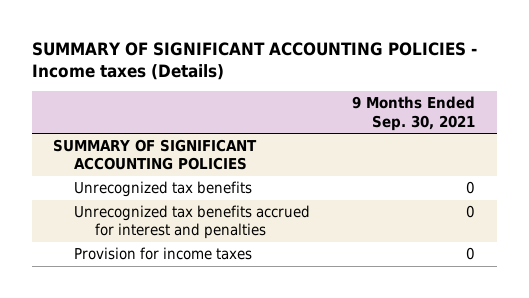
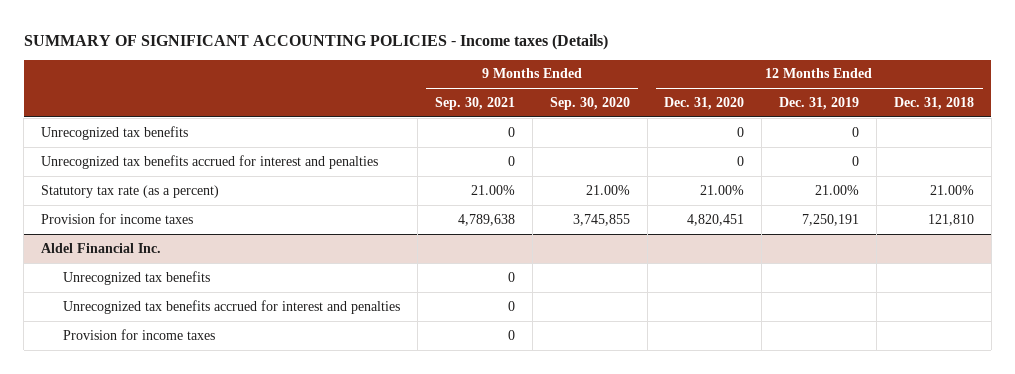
- | 9 Months Ended Sep. 30, 2021
+ | 9 Months Ended Sep. 30, 2021 | 9 Months Ended Sep. 30, 2020 | 12 Months Ended Dec. 31, 2020 | 12 Months Ended Dec. 31, 2019 | 12 Months Ended Dec. 31, 2018
- SUMMARY OF SIGNIFICANT ACCOUNTING POLICIES
+ Statutory tax rate (as a percent) | 21.00% | 21.00% | 21.00% | 21.00% | 21.00%
+ Provision for income taxes | 4,789,638 | 3,745,855 | 4,820,451 | 7,250,191 | 121,810
+ Aldel Financial Inc.
+ Unrecognized tax benefits | 0 | | | |
+ Unrecognized tax benefits accrued for interest and penalties | 0 | | | |

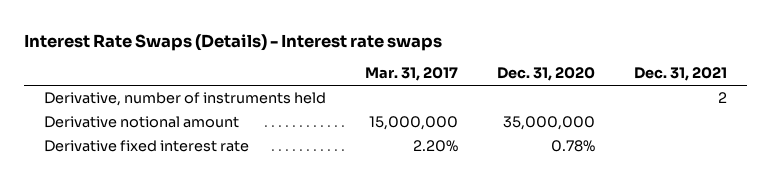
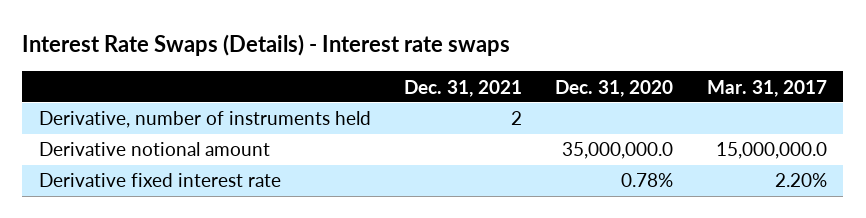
- | Mar. 31, 2017 | Dec. 31, 2020 | Dec. 31, 2021
+ | Dec. 31, 2021 | Dec. 31, 2020 | Mar. 31, 2017
- Derivative notional amount | 15,000,000 | 35,000,000 |
+ Derivative notional amount | | 35,000,000.0 | 15,000,000.0

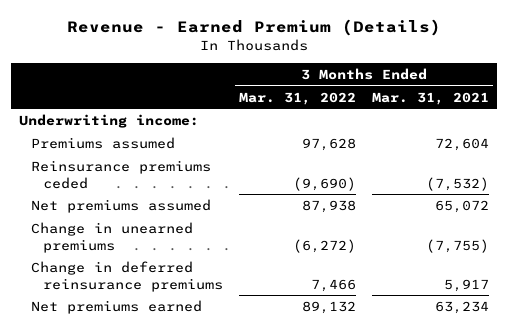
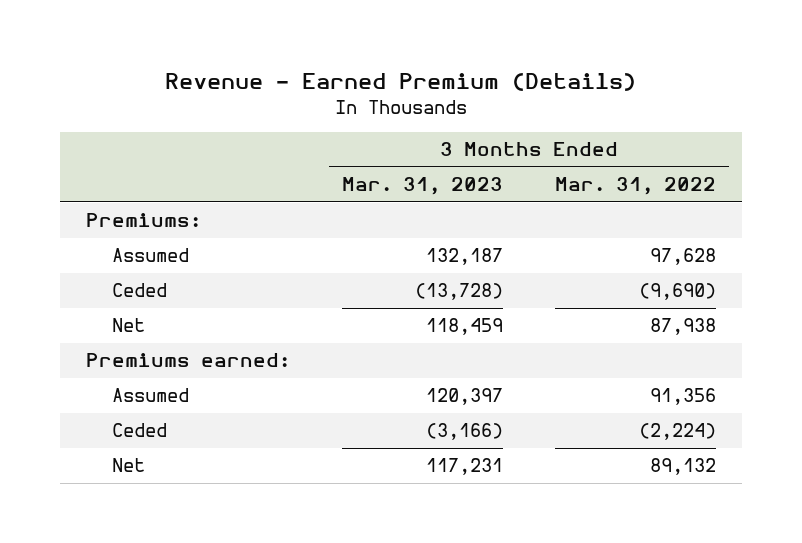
- | 3 Months Ended Mar. 31, 2022 | 3 Months Ended Mar. 31, 2021
+ | 3 Months Ended Mar. 31, 2023 | 3 Months Ended Mar. 31, 2022
- Underwriting income:
- Premiums assumed | 97,628 | 72,604
- Reinsurance premiums ceded | (9,690) | (7,532)
- Net premiums assumed | 87,938 | 65,072
- Change in unearned premiums | (6,272) | (7,755)
- Change in deferred reinsurance premiums | 7,466 | 5,917
- Net premiums earned | 89,132 | 63,234
+ Premiums:
+ Assumed | 132,187 | 97,628
+ Ceded | (13,728) | (9,690)
+ Net | 118,459 | 87,938
+ Premiums earned:
+ Assumed | 120,397 | 91,356
+ Ceded | (3,166) | (2,224)
+ Net | 117,231 | 89,132

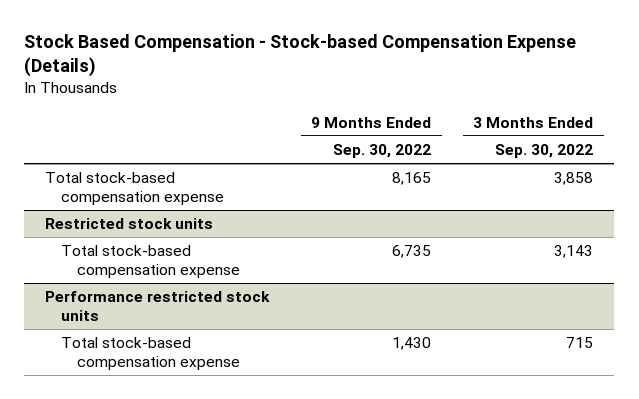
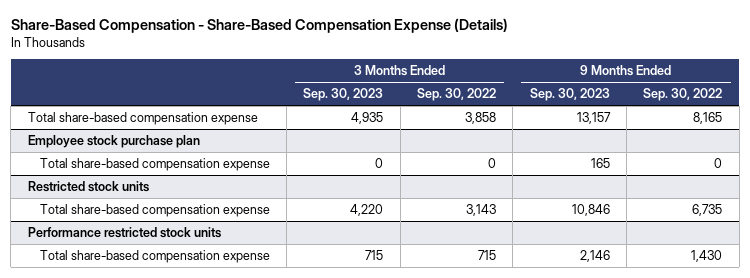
- Stock Based Compensation - Stock-based Compensation Expense (Details)
+ Share-Based Compensation - Share-Based Compensation Expense (Details)
- | 9 Months Ended Sep. 30, 2022 | 3 Months Ended Sep. 30, 2022
+ | 3 Months Ended Sep. 30, 2023 | 3 Months Ended Sep. 30, 2022 | 9 Months Ended Sep. 30, 2023 | 9 Months Ended Sep. 30, 2022
- Total stock-based compensation expense | 8,165 | 3,858
+ Total share-based compensation expense | 4,935 | 3,858 | 13,157 | 8,165
+ Employee stock purchase plan
+ Total share-based compensation expense | 0 | 0 | 165 | 0
@ Restricted stock units
- Total stock-based compensation expense | 6,735 | 3,143
+ Total share-based compensation expense | 4,220 | 3,143 | 10,846 | 6,735
@ Performance restricted stock units
- Total stock-based compensation expense | 1,430 | 715
+ Total share-based compensation expense | 715 | 715 | 2,146 | 1,430

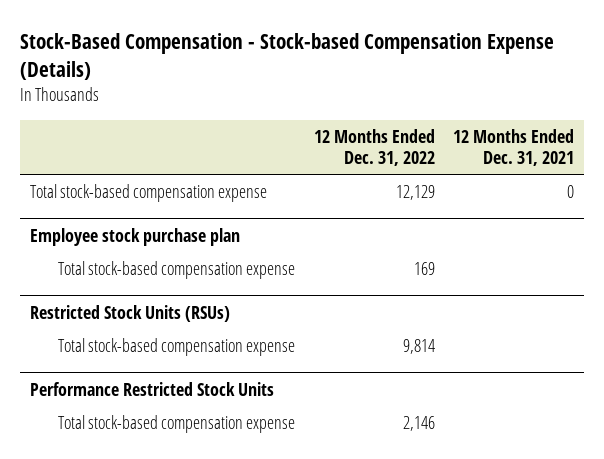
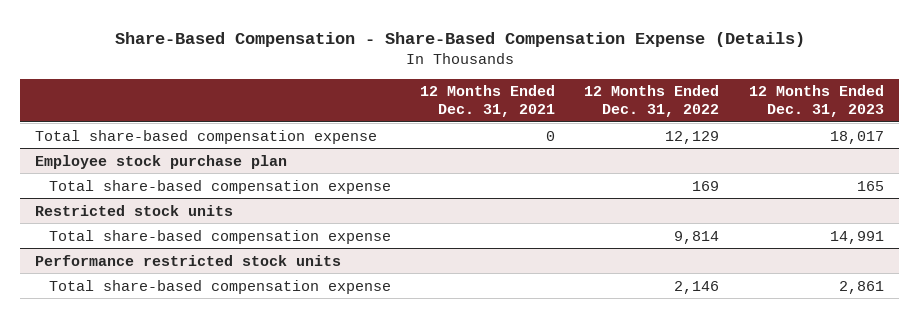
- Stock-Based Compensation - Stock-based Compensation Expense (Details)
+ Share-Based Compensation - Share-Based Compensation Expense (Details)
- | 12 Months Ended Dec. 31, 2022 | 12 Months Ended Dec. 31, 2021
+ | 12 Months Ended Dec. 31, 2021 | 12 Months Ended Dec. 31, 2022 | 12 Months Ended Dec. 31, 2023
- Total stock-based compensation expense | 12,129 | 0
+ Total share-based compensation expense | 0 | 12,129 | 18,017
@ Employee stock purchase plan
- Total stock-based compensation expense | 169 |
- Restricted Stock Units (RSUs)
- Total stock-based compensation expense | 9,814 |
- Performance Restricted Stock Units
- Total stock-based compensation expense | 2,146 |
@ Employee stock purchase plan
+ Total share-based compensation expense | | 169 | 165
+ Restricted stock units
+ Total share-based compensation expense | | 9,814 | 14,991
+ Performance restricted stock units
+ Total share-based compensation expense | | 2,146 | 2,861

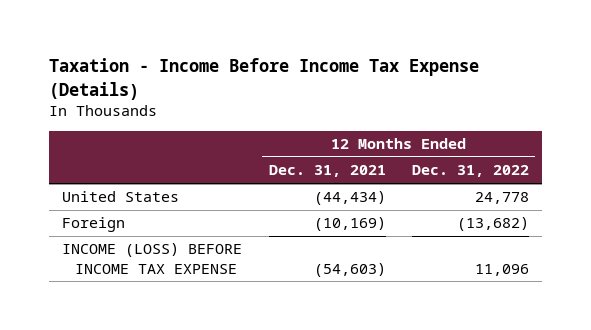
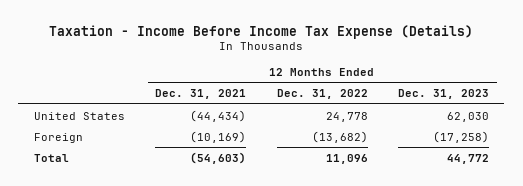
- | 12 Months Ended Dec. 31, 2021 | 12 Months Ended Dec. 31, 2022
+ | 12 Months Ended Dec. 31, 2021 | 12 Months Ended Dec. 31, 2022 | 12 Months Ended Dec. 31, 2023
- INCOME (LOSS) BEFORE INCOME TAX EXPENSE | (54,603) | 11,096
+ Total | (54,603) | 11,096 | 44,772

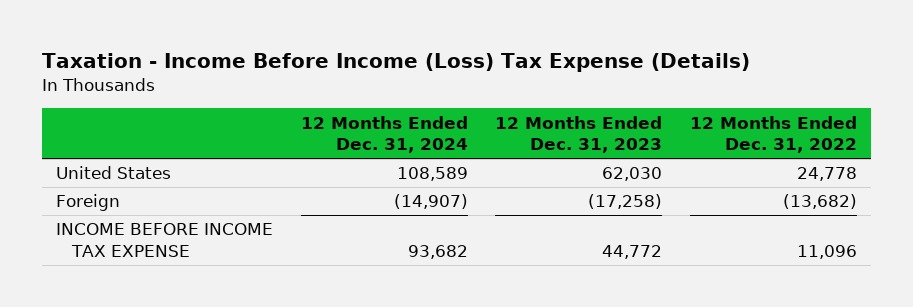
- Taxation - Income Before Income Tax Expense (Details)
+ Taxation - Income Before Income (Loss) Tax Expense (Details)
- | 12 Months Ended Dec. 31, 2021 | 12 Months Ended Dec. 31, 2022 | 12 Months Ended Dec. 31, 2023
+ | 12 Months Ended Dec. 31, 2024 | 12 Months Ended Dec. 31, 2023 | 12 Months Ended Dec. 31, 2022
- Total | (54,603) | 11,096 | 44,772
+ INCOME BEFORE INCOME TAX EXPENSE | 93,682 | 44,772 | 11,096

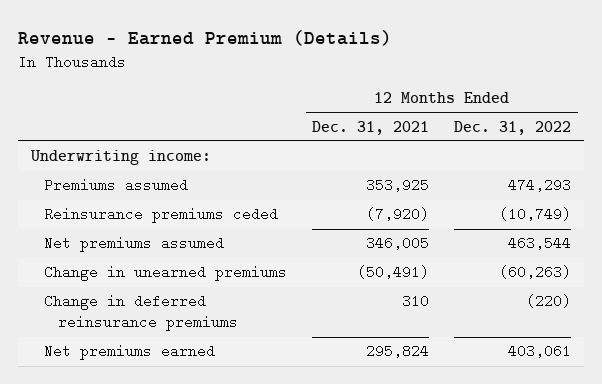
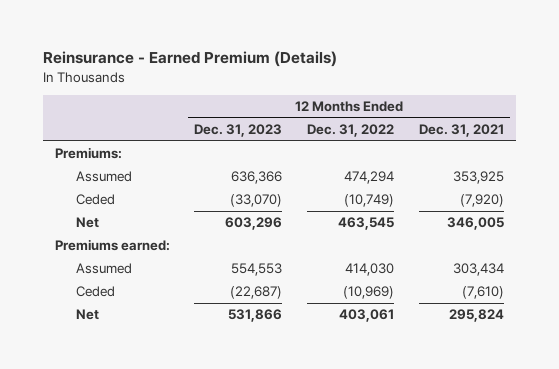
- Revenue - Earned Premium (Details)
+ Reinsurance - Earned Premium (Details)
- | 12 Months Ended Dec. 31, 2021 | 12 Months Ended Dec. 31, 2022
+ | 12 Months Ended Dec. 31, 2023 | 12 Months Ended Dec. 31, 2022 | 12 Months Ended Dec. 31, 2021
- Underwriting income:
- Premiums assumed | 353,925 | 474,293
- Reinsurance premiums ceded | (7,920) | (10,749)
- Net premiums assumed | 346,005 | 463,544
- Change in unearned premiums | (50,491) | (60,263)
- Change in deferred reinsurance premiums | 310 | (220)
- Net premiums earned | 295,824 | 403,061
+ Premiums:
+ Assumed | 636,366 | 474,294 | 353,925
+ Ceded | (33,070) | (10,749) | (7,920)
+ Net | 603,296 | 463,545 | 346,005
+ Premiums earned:
+ Assumed | 554,553 | 414,030 | 303,434
+ Ceded | (22,687) | (10,969) | (7,610)
+ Net | 531,866 | 403,061 | 295,824

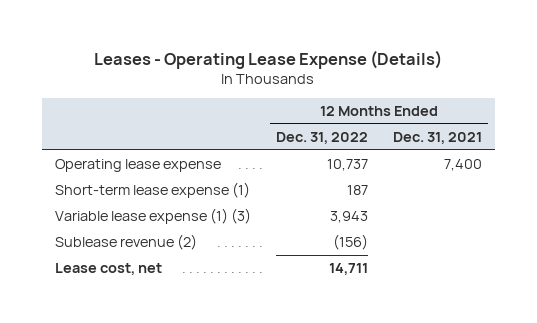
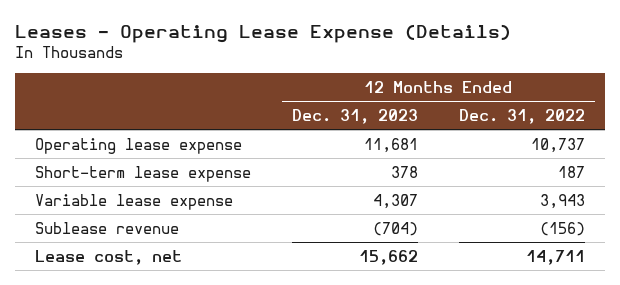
- | 12 Months Ended Dec. 31, 2022 | 12 Months Ended Dec. 31, 2021
+ | 12 Months Ended Dec. 31, 2023 | 12 Months Ended Dec. 31, 2022
- Short-term lease expense (1) | 187 |
- Variable lease expense (1) (3) | 3,943 |
- Sublease revenue (2) | (156) |
+ Short-term lease expense | 378 | 187
+ Variable lease expense | 4,307 | 3,943
+ Sublease revenue | (704) | (156)

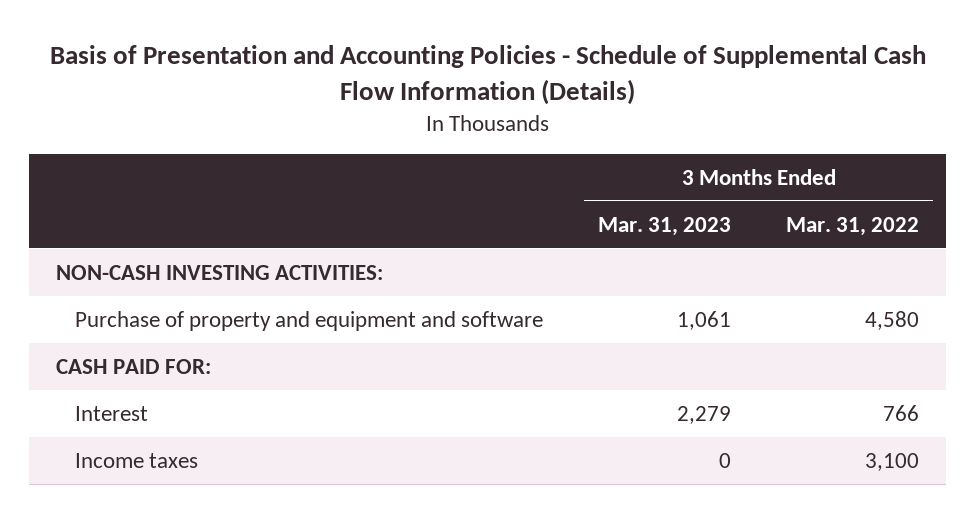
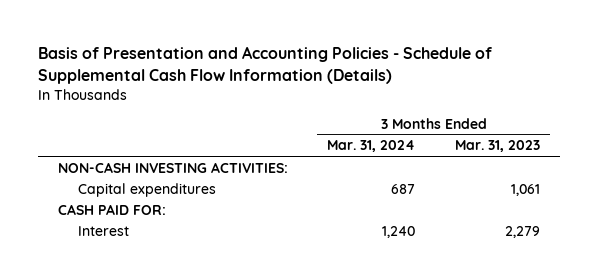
- | 3 Months Ended Mar. 31, 2023 | 3 Months Ended Mar. 31, 2022
+ | 3 Months Ended Mar. 31, 2024 | 3 Months Ended Mar. 31, 2023
- Purchase of property and equipment and software | 1,061 | 4,580
+ Capital expenditures | 687 | 1,061
- Income taxes | 0 | 3,100

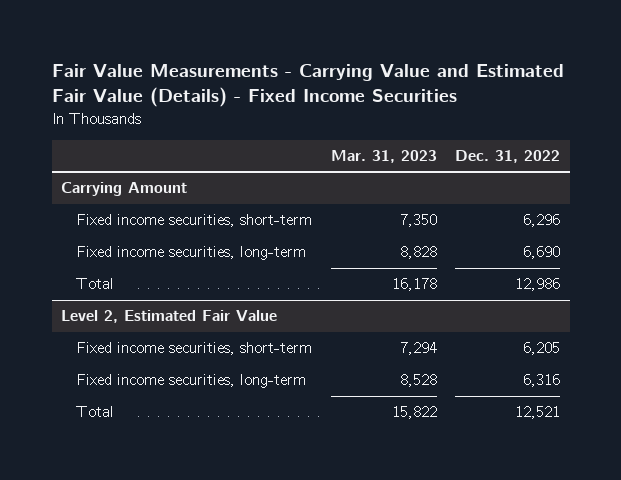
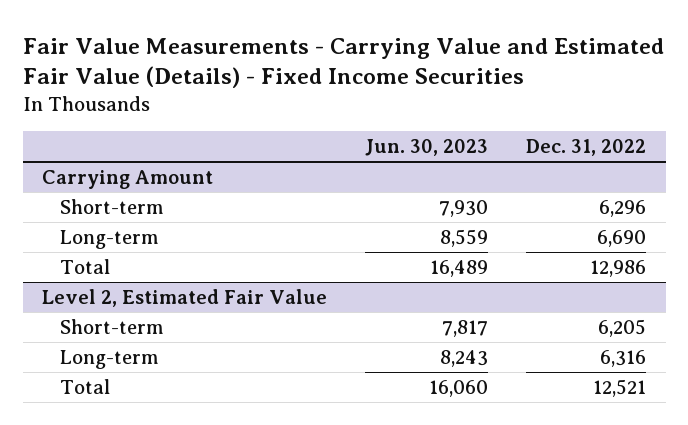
- | Mar. 31, 2023 | Dec. 31, 2022
+ | Jun. 30, 2023 | Dec. 31, 2022
@ Carrying Amount
- Fixed income securities, short-term | 7,350 | 6,296
- Fixed income securities, long-term | 8,828 | 6,690
+ Short-term | 7,930 | 6,296
+ Long-term | 8,559 | 6,690
@ Level 2, Estimated Fair Value
- Fixed income securities, short-term | 7,294 | 6,205
- Fixed income securities, long-term | 8,528 | 6,316
+ Short-term | 7,817 | 6,205
+ Long-term | 8,243 | 6,316

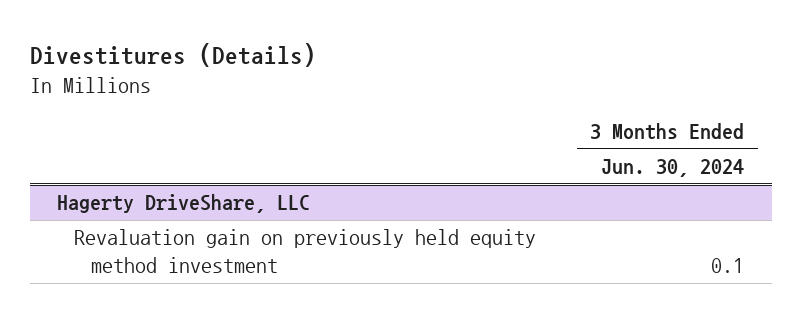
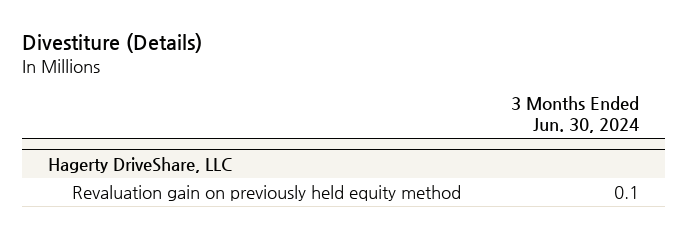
- Divestitures (Details)
+ Divestiture (Details)
@ Hagerty DriveShare, LLC
- Revaluation gain on previously held equity method investment | 0.1
+ Revaluation gain on previously held equity method | 0.1

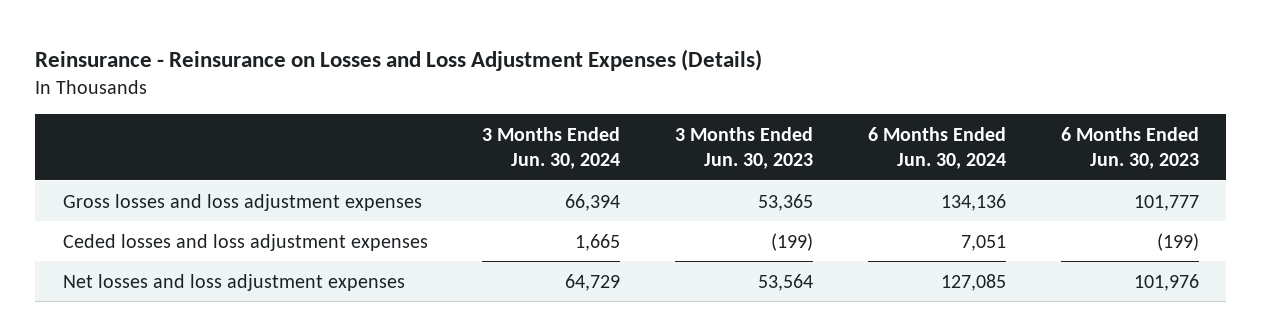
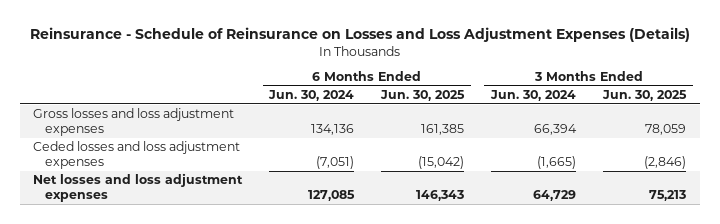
- Reinsurance - Reinsurance on Losses and Loss Adjustment Expenses (Details)
+ Reinsurance - Schedule of Reinsurance on Losses and Loss Adjustment Expenses (Details)
- | 3 Months Ended Jun. 30, 2024 | 3 Months Ended Jun. 30, 2023 | 6 Months Ended Jun. 30, 2024 | 6 Months Ended Jun. 30, 2023
+ | 6 Months Ended Jun. 30, 2024 | 6 Months Ended Jun. 30, 2025 | 3 Months Ended Jun. 30, 2024 | 3 Months Ended Jun. 30, 2025
- Ceded losses and loss adjustment expenses | 1,665 | (199) | 7,051 | (199)
+ Ceded losses and loss adjustment expenses | (7,051) | (15,042) | (1,665) | (2,846)

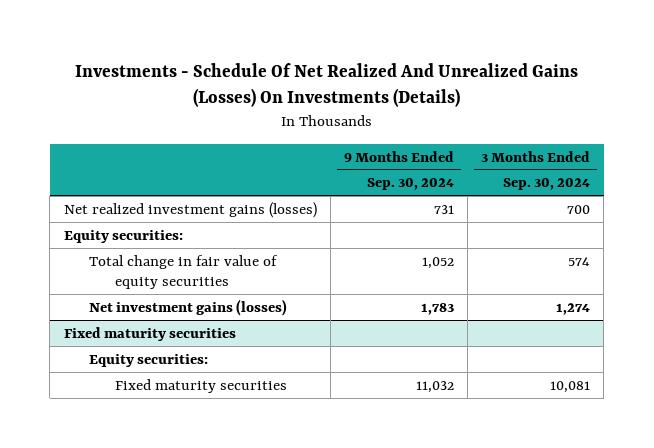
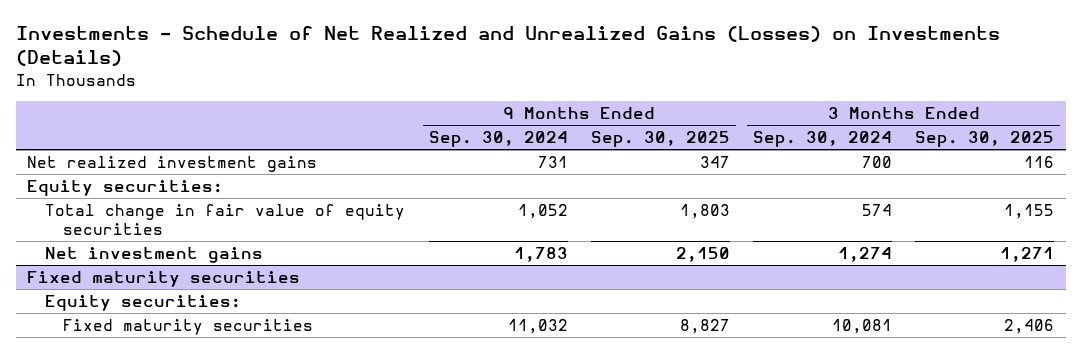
- Investments - Schedule Of Net Realized And Unrealized Gains (Losses) On Investments (Details)
+ Investments - Schedule of Net Realized and Unrealized Gains (Losses) on Investments (Details)
- | 9 Months Ended Sep. 30, 2024 | 3 Months Ended Sep. 30, 2024
+ | 9 Months Ended Sep. 30, 2024 | 9 Months Ended Sep. 30, 2025 | 3 Months Ended Sep. 30, 2024 | 3 Months Ended Sep. 30, 2025
- Net realized investment gains (losses) | 731 | 700
+ Net realized investment gains | 731 | 347 | 700 | 116
- Net investment gains (losses) | 1,783 | 1,274
+ Net investment gains | 1,783 | 2,150 | 1,274 | 1,271

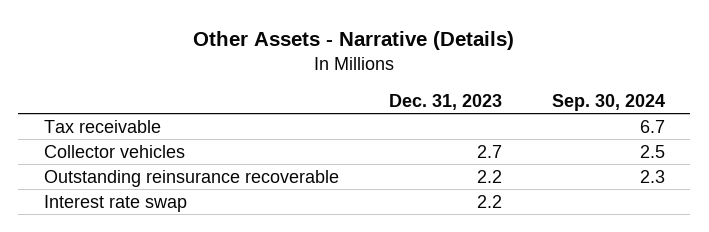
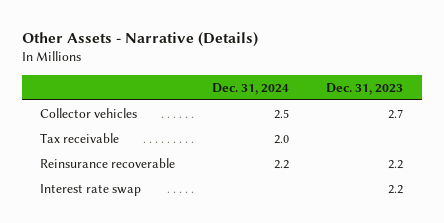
- | Dec. 31, 2023 | Sep. 30, 2024
+ | Dec. 31, 2024 | Dec. 31, 2023
- Outstanding reinsurance recoverable | 2.2 | 2.3
moved down: Tax receivable | 2.0 |
+ Reinsurance recoverable | 2.2 | 2.2

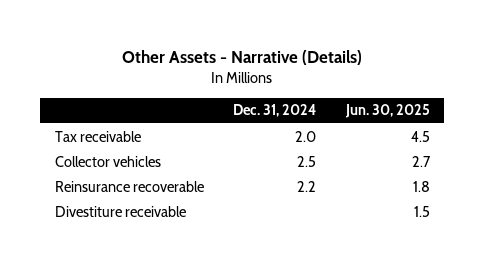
- | Dec. 31, 2024 | Dec. 31, 2023
+ | Dec. 31, 2024 | Jun. 30, 2025
moved down: Collector vehicles | 2.5 | 2.7
- Interest rate swap | | 2.2
+ Divestiture receivable | | 1.5

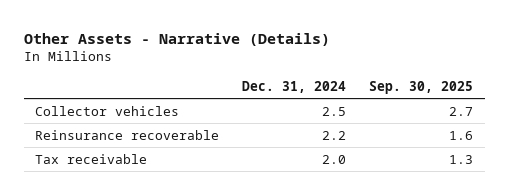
- | Dec. 31, 2024 | Jun. 30, 2025
+ | Dec. 31, 2024 | Sep. 30, 2025
- Divestiture receivable | | 1.5
moved down: Tax receivable | 2.0 | 1.3

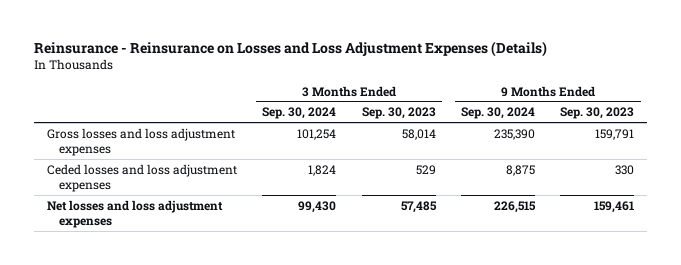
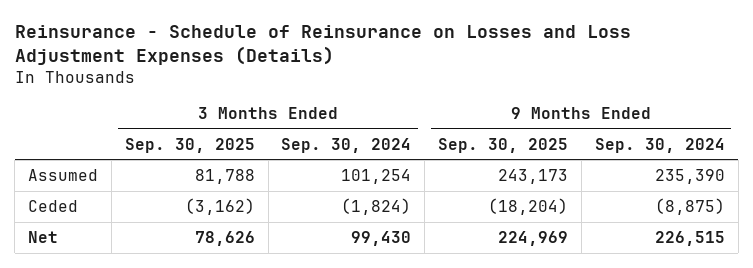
- Reinsurance - Reinsurance on Losses and Loss Adjustment Expenses (Details)
+ Reinsurance - Schedule of Reinsurance on Losses and Loss Adjustment Expenses (Details)
- | 3 Months Ended Sep. 30, 2024 | 3 Months Ended Sep. 30, 2023 | 9 Months Ended Sep. 30, 2024 | 9 Months Ended Sep. 30, 2023
+ | 3 Months Ended Sep. 30, 2025 | 3 Months Ended Sep. 30, 2024 | 9 Months Ended Sep. 30, 2025 | 9 Months Ended Sep. 30, 2024
- Gross losses and loss adjustment expenses | 101,254 | 58,014 | 235,390 | 159,791
- Ceded losses and loss adjustment expenses | 1,824 | 529 | 8,875 | 330
- Net losses and loss adjustment expenses | 99,430 | 57,485 | 226,515 | 159,461
+ Assumed | 81,788 | 101,254 | 243,173 | 235,390
+ Ceded | (3,162) | (1,824) | (18,204) | (8,875)
+ Net | 78,626 | 99,430 | 224,969 | 226,515

